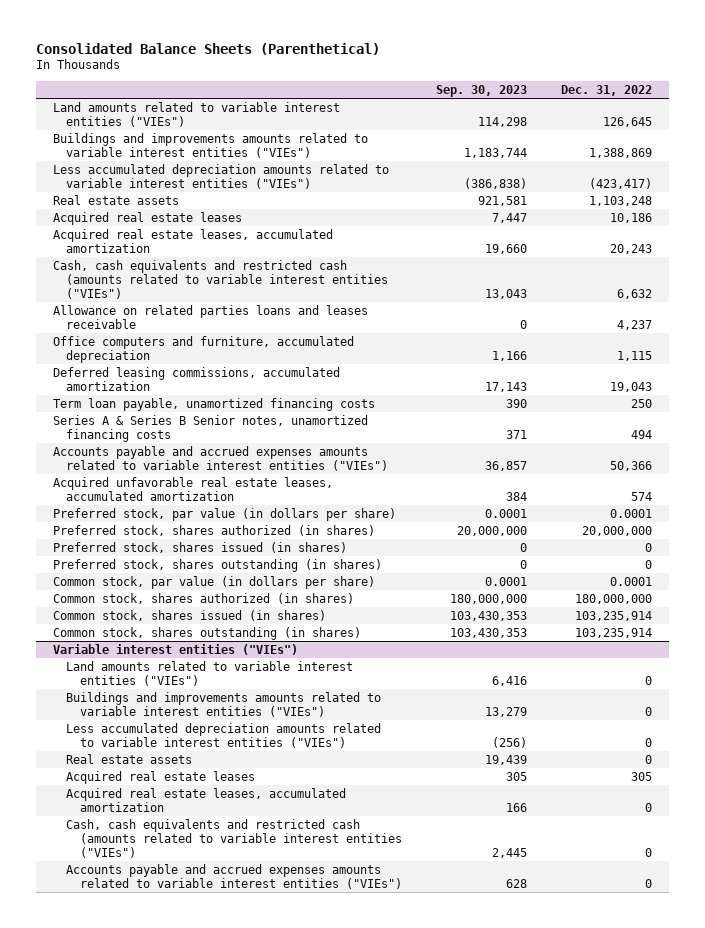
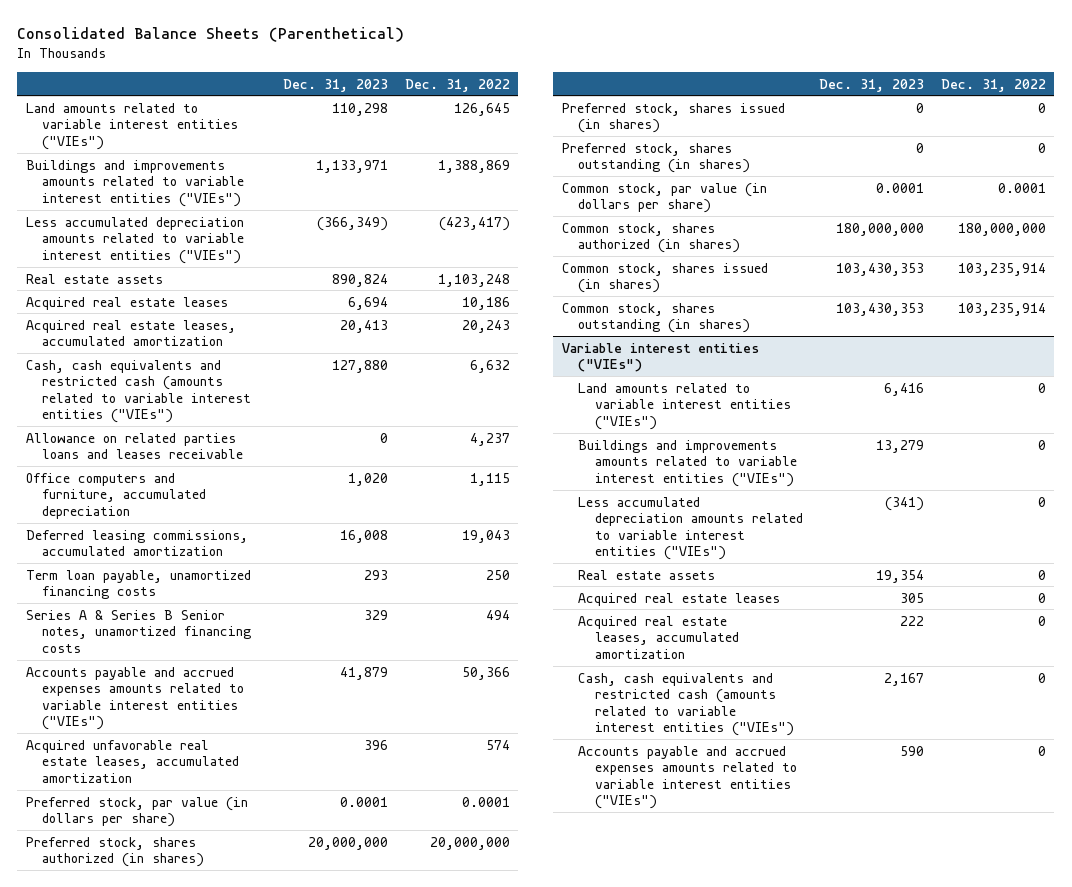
- | Sep. 30, 2023 | Dec. 31, 2022
+ | Dec. 31, 2023 | Dec. 31, 2022
@ Variable interest entities ("VIEs")
- Acquired real estate leases | 305 | 305
+ Acquired real estate leases | 305 | 0

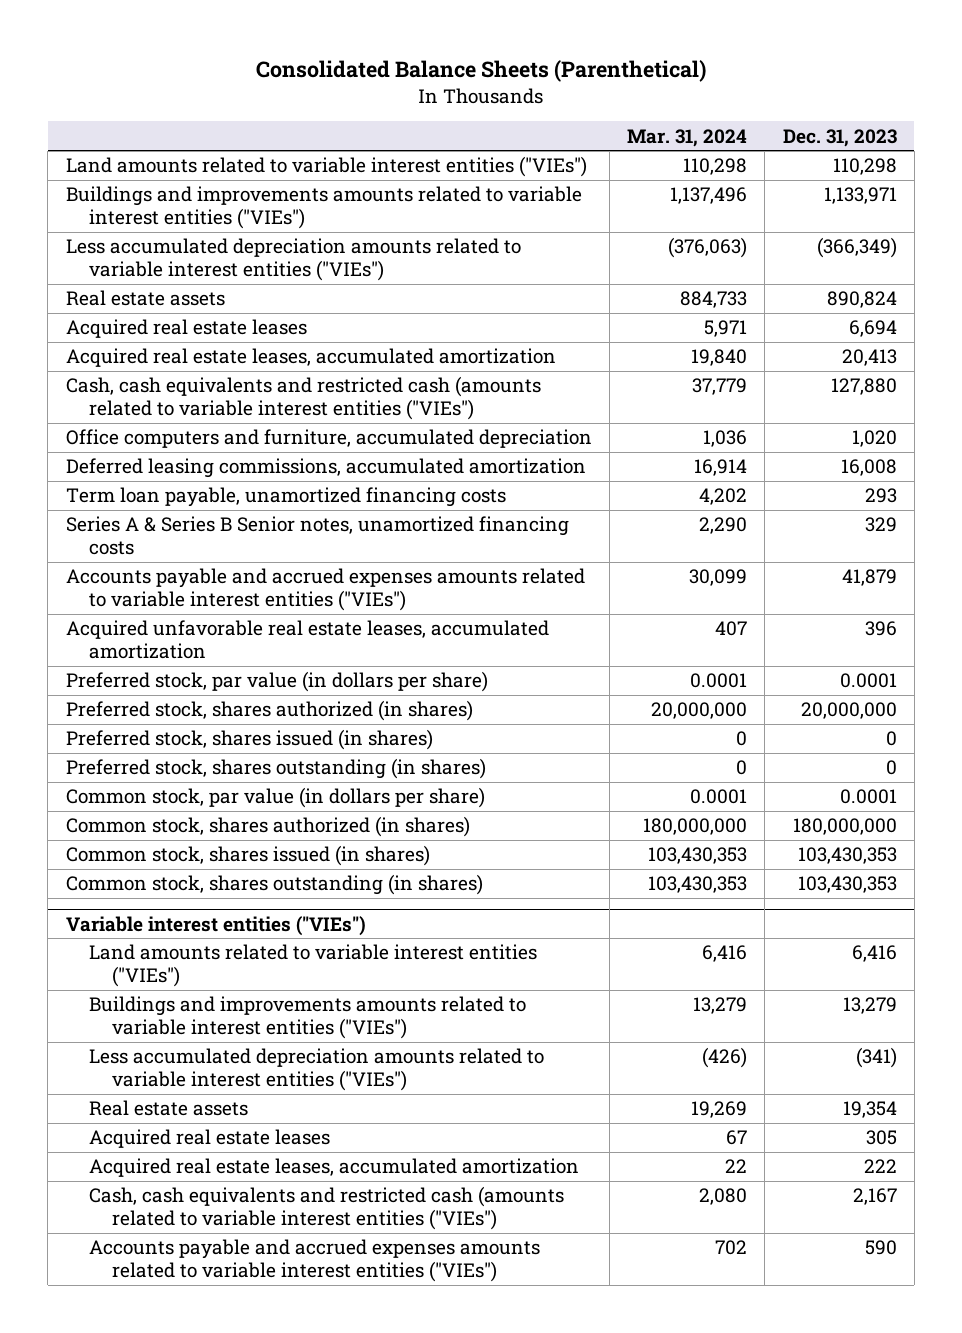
- | Dec. 31, 2023 | Dec. 31, 2022
+ | Mar. 31, 2024 | Dec. 31, 2023
- Allowance on related parties loans and leases receivable | 0 | 4,237

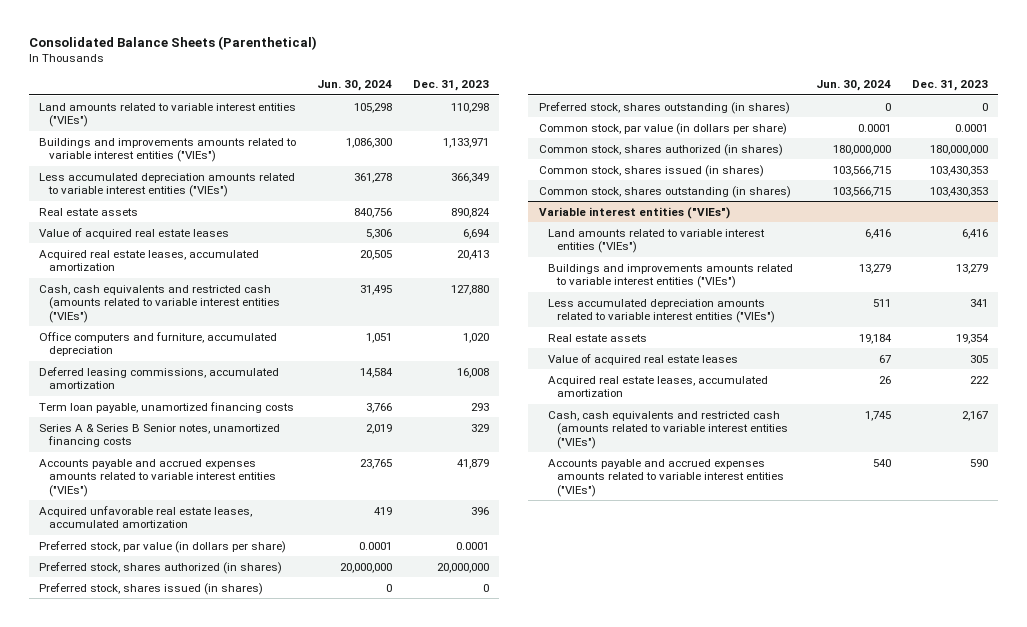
- | Mar. 31, 2024 | Dec. 31, 2023
+ | Jun. 30, 2024 | Dec. 31, 2023
- Less accumulated depreciation amounts related to variable interest entities ("VIEs") | (376,063) | (366,349)
+ Less accumulated depreciation amounts related to variable interest entities ("VIEs") | 361,278 | 366,349
- Acquired real estate leases | 5,971 | 6,694
+ Value of acquired real estate leases | 5,306 | 6,694
@ Variable interest entities ("VIEs")
- Less accumulated depreciation amounts related to variable interest entities ("VIEs") | (426) | (341)
+ Less accumulated depreciation amounts related to variable interest entities ("VIEs") | 511 | 341
- Acquired real estate leases | 67 | 305
+ Value of acquired real estate leases | 67 | 305

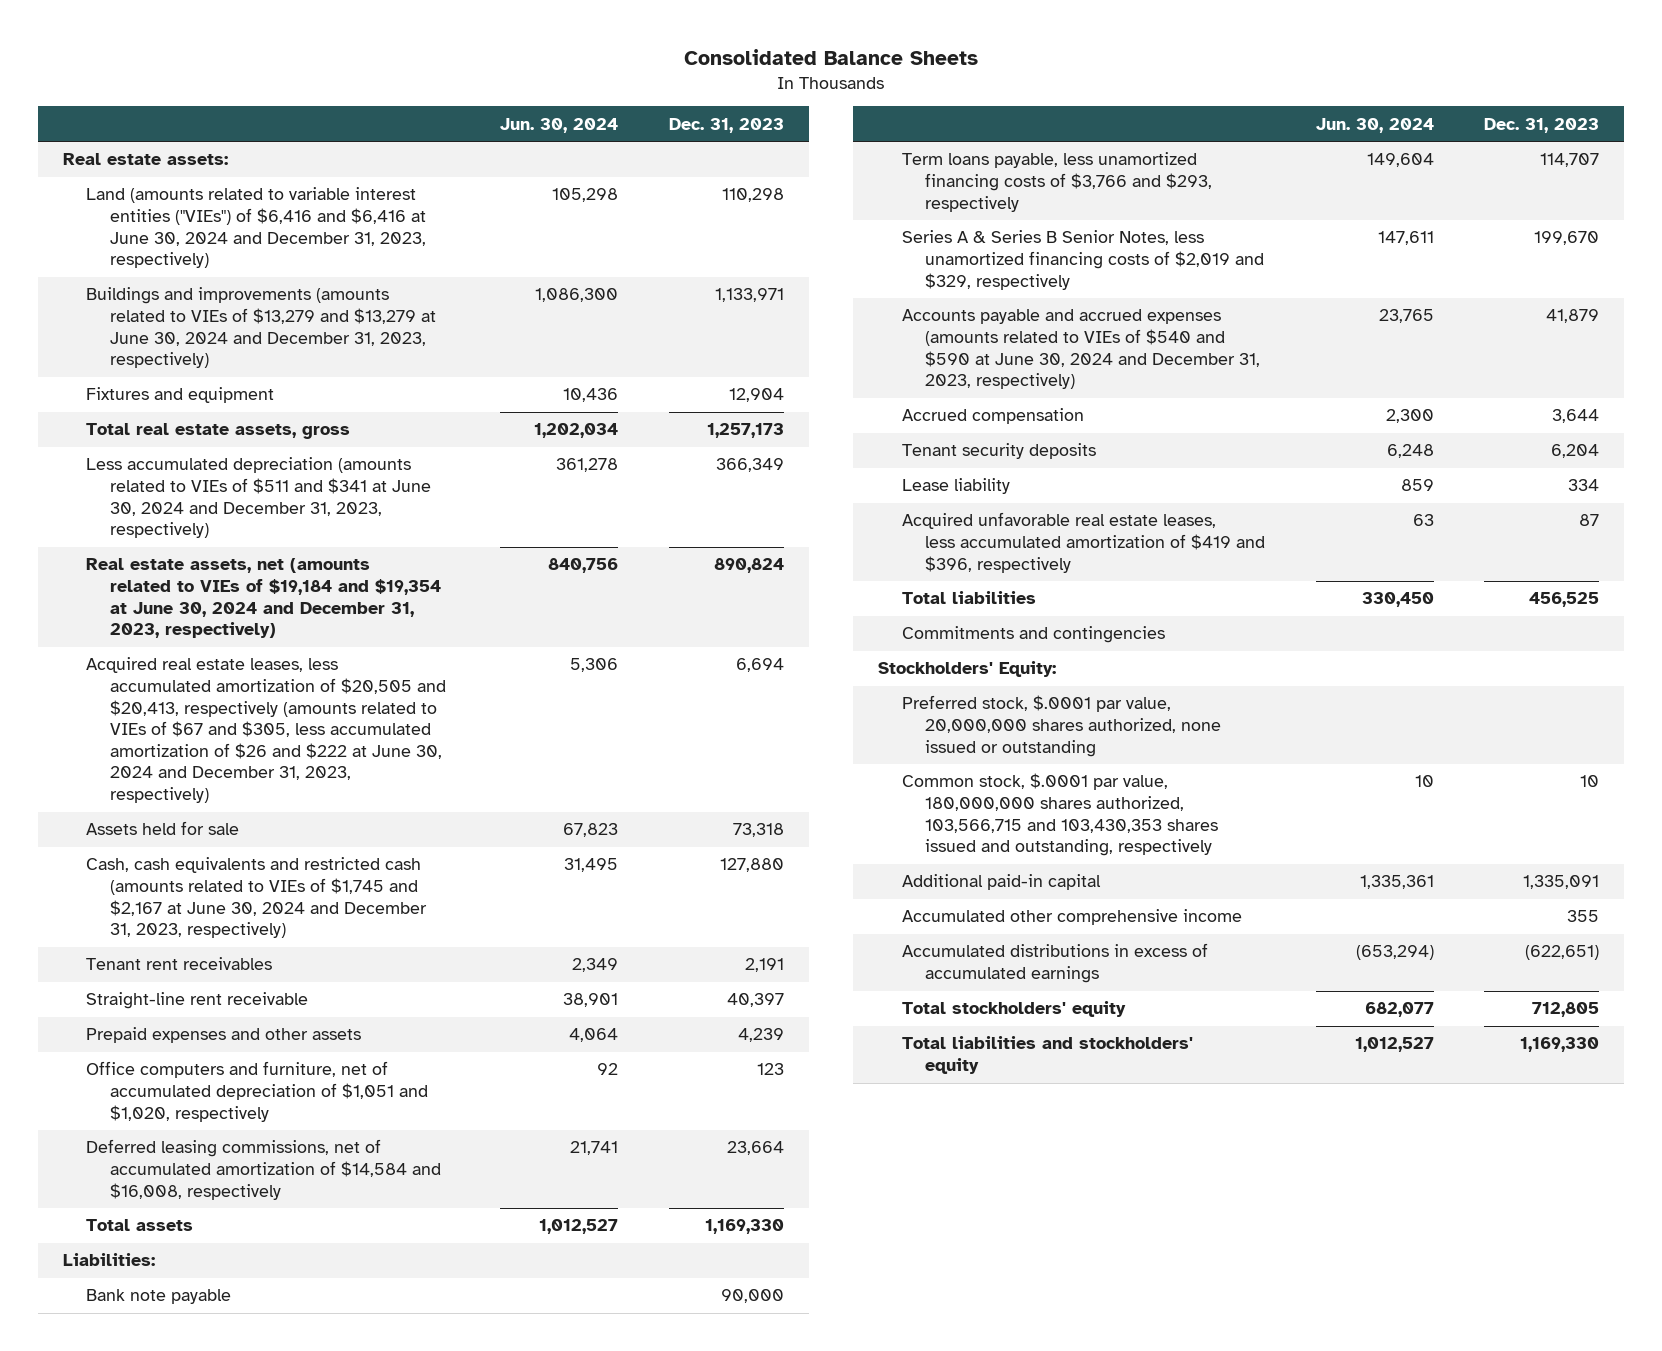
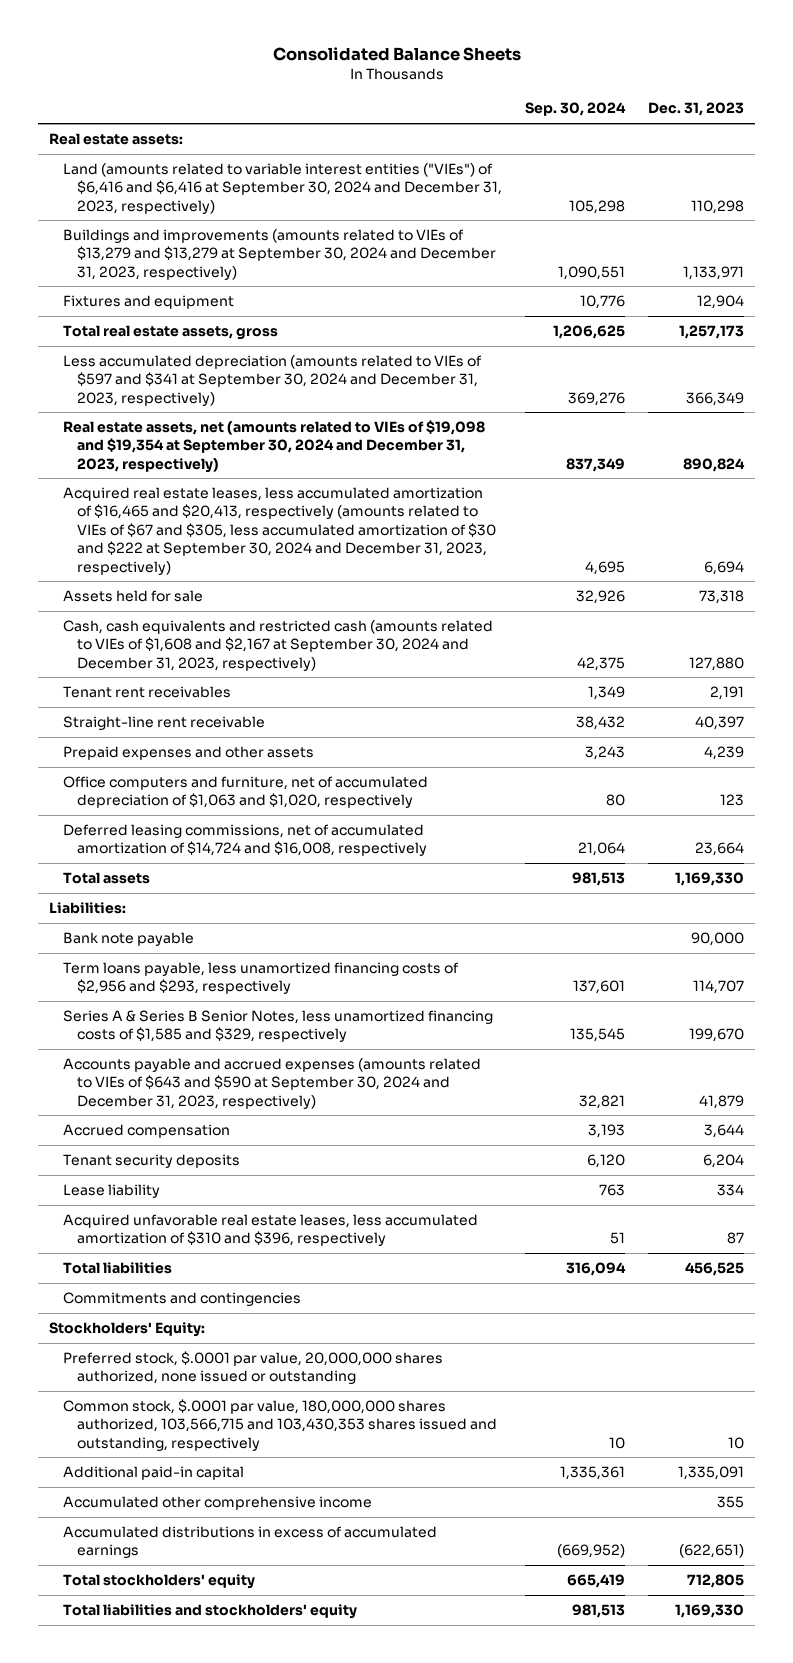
- | Jun. 30, 2024 | Dec. 31, 2023
+ | Sep. 30, 2024 | Dec. 31, 2023
- Land (amounts related to variable interest entities ("VIEs") of $6,416 and $6,416 at June 30, 2024 and December 31, 2023, respectively) | 105,298 | 110,298
- Buildings and improvements (amounts related to VIEs of $13,279 and $13,279 at June 30, 2024 and December 31, 2023, respectively) | 1,086,300 | 1,133,971
+ Land (amounts related to variable interest entities ("VIEs") of $6,416 and $6,416 at September 30, 2024 and December 31, 2023, respectively) | 105,298 | 110,298
+ Buildings and improvements (amounts related to VIEs of $13,279 and $13,279 at September 30, 2024 and December 31, 2023, respectively) | 1,090,551 | 1,133,971
- Less accumulated depreciation (amounts related to VIEs of $511 and $341 at June 30, 2024 and December 31, 2023, respectively) | 361,278 | 366,349
- Real estate assets, net (amounts related to VIEs of $19,184 and $19,354 at June 30, 2024 and December 31, 2023, respectively) | 840,756 | 890,824
- Acquired real estate leases, less accumulated amortization of $20,505 and $20,413, respectively (amounts related to VIEs of $67 and $305, less accumulated amortization of $26 and $222 at June 30, 2024 and December 31, 2023, respectively) | 5,306 | 6,694
+ Less accumulated depreciation (amounts related to VIEs of $597 and $341 at September 30, 2024 and December 31, 2023, respectively) | 369,276 | 366,349
+ Real estate assets, net (amounts related to VIEs of $19,098 and $19,354 at September 30, 2024 and December 31, 2023, respectively) | 837,349 | 890,824
+ Acquired real estate leases, less accumulated amortization of $16,465 and $20,413, respectively (amounts related to VIEs of $67 and $305, less accumulated amortization of $30 and $222 at September 30, 2024 and December 31, 2023, respectively) | 4,695 | 6,694
- Cash, cash equivalents and restricted cash (amounts related to VIEs of $1,745 and $2,167 at June 30, 2024 and December 31, 2023, respectively) | 31,495 | 127,880
+ Cash, cash equivalents and restricted cash (amounts related to VIEs of $1,608 and $2,167 at September 30, 2024 and December 31, 2023, respectively) | 42,375 | 127,880
- Office computers and furniture, net of accumulated depreciation of $1,051 and $1,020, respectively | 92 | 123
- Deferred leasing commissions, net of accumulated amortization of $14,584 and $16,008, respectively | 21,741 | 23,664
+ Office computers and furniture, net of accumulated depreciation of $1,063 and $1,020, respectively | 80 | 123
+ Deferred leasing commissions, net of accumulated amortization of $14,724 and $16,008, respectively | 21,064 | 23,664
- Term loans payable, less unamortized financing costs of $3,766 and $293, respectively | 149,604 | 114,707
- Series A & Series B Senior Notes, less unamortized financing costs of $2,019 and $329, respectively | 147,611 | 199,670
- Accounts payable and accrued expenses (amounts related to VIEs of $540 and $590 at June 30, 2024 and December 31, 2023, respectively) | 23,765 | 41,879
+ Term loans payable, less unamortized financing costs of $2,956 and $293, respectively | 137,601 | 114,707
+ Series A & Series B Senior Notes, less unamortized financing costs of $1,585 and $329, respectively | 135,545 | 199,670
+ Accounts payable and accrued expenses (amounts related to VIEs of $643 and $590 at September 30, 2024 and December 31, 2023, respectively) | 32,821 | 41,879
- Acquired unfavorable real estate leases, less accumulated amortization of $419 and $396, respectively | 63 | 87
+ Acquired unfavorable real estate leases, less accumulated amortization of $310 and $396, respectively | 51 | 87

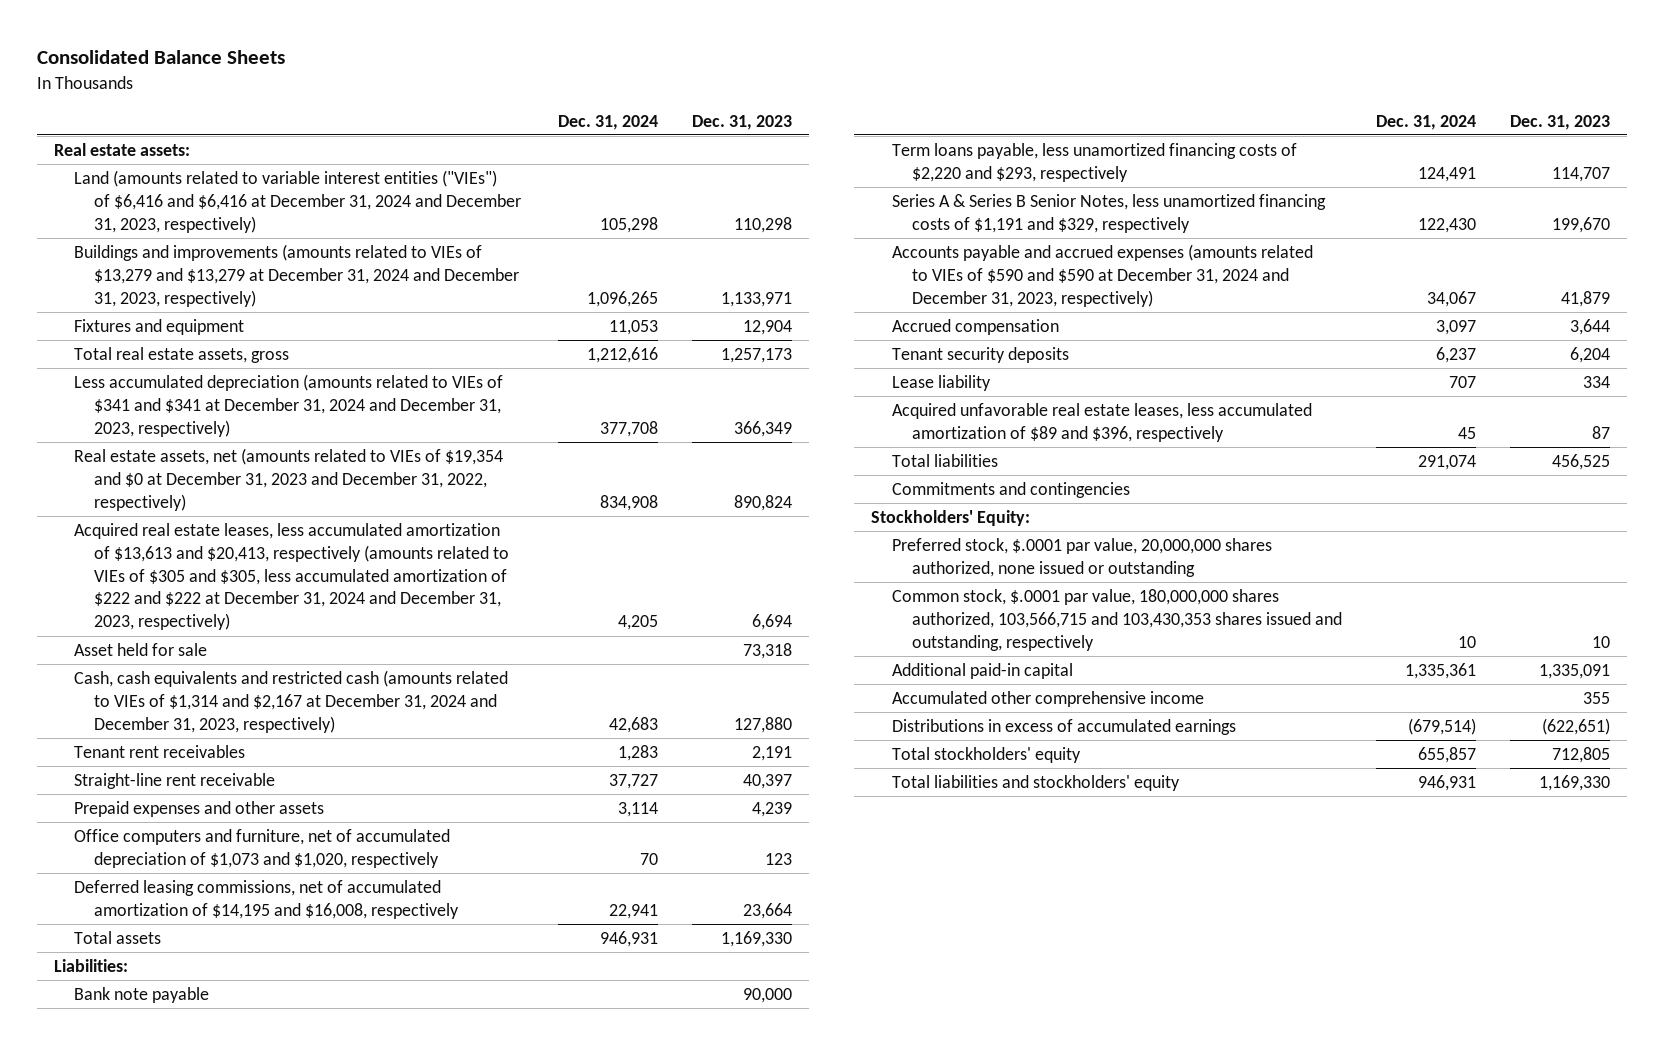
- | Sep. 30, 2024 | Dec. 31, 2023
+ | Dec. 31, 2024 | Dec. 31, 2023
- Land (amounts related to variable interest entities ("VIEs") of $6,416 and $6,416 at September 30, 2024 and December 31, 2023, respectively) | 105,298 | 110,298
- Buildings and improvements (amounts related to VIEs of $13,279 and $13,279 at September 30, 2024 and December 31, 2023, respectively) | 1,090,551 | 1,133,971
+ Land (amounts related to variable interest entities ("VIEs") of $6,416 and $6,416 at December 31, 2024 and December 31, 2023, respectively) | 105,298 | 110,298
+ Buildings and improvements (amounts related to VIEs of $13,279 and $13,279 at December 31, 2024 and December 31, 2023, respectively) | 1,096,265 | 1,133,971
- Less accumulated depreciation (amounts related to VIEs of $597 and $341 at September 30, 2024 and December 31, 2023, respectively) | 369,276 | 366,349
- Real estate assets, net (amounts related to VIEs of $19,098 and $19,354 at September 30, 2024 and December 31, 2023, respectively) | 837,349 | 890,824
- Acquired real estate leases, less accumulated amortization of $16,465 and $20,413, respectively (amounts related to VIEs of $67 and $305, less accumulated amortization of $30 and $222 at September 30, 2024 and December 31, 2023, respectively) | 4,695 | 6,694
- Assets held for sale | 32,926 | 73,318
- Cash, cash equivalents and restricted cash (amounts related to VIEs of $1,608 and $2,167 at September 30, 2024 and December 31, 2023, respectively) | 42,375 | 127,880
+ Less accumulated depreciation (amounts related to VIEs of $341 and $341 at December 31, 2024 and December 31, 2023, respectively) | 377,708 | 366,349
+ Real estate assets, net (amounts related to VIEs of $19,354 and $0 at December 31, 2023 and December 31, 2022, respectively) | 834,908 | 890,824
+ Acquired real estate leases, less accumulated amortization of $13,613 and $20,413, respectively (amounts related to VIEs of $305 and $305, less accumulated amortization of $222 and $222 at December 31, 2024 and December 31, 2023, respectively) | 4,205 | 6,694
+ Asset held for sale | | 73,318
+ Cash, cash equivalents and restricted cash (amounts related to VIEs of $1,314 and $2,167 at December 31, 2024 and December 31, 2023, respectively) | 42,683 | 127,880
- Office computers and furniture, net of accumulated depreciation of $1,063 and $1,020, respectively | 80 | 123
- Deferred leasing commissions, net of accumulated amortization of $14,724 and $16,008, respectively | 21,064 | 23,664
+ Office computers and furniture, net of accumulated depreciation of $1,073 and $1,020, respectively | 70 | 123
+ Deferred leasing commissions, net of accumulated amortization of $14,195 and $16,008, respectively | 22,941 | 23,664
- Term loans payable, less unamortized financing costs of $2,956 and $293, respectively | 137,601 | 114,707
- Series A & Series B Senior Notes, less unamortized financing costs of $1,585 and $329, respectively | 135,545 | 199,670
- Accounts payable and accrued expenses (amounts related to VIEs of $643 and $590 at September 30, 2024 and December 31, 2023, respectively) | 32,821 | 41,879
+ Term loans payable, less unamortized financing costs of $2,220 and $293, respectively | 124,491 | 114,707
+ Series A & Series B Senior Notes, less unamortized financing costs of $1,191 and $329, respectively | 122,430 | 199,670
+ Accounts payable and accrued expenses (amounts related to VIEs of $590 and $590 at December 31, 2024 and December 31, 2023, respectively) | 34,067 | 41,879
- Acquired unfavorable real estate leases, less accumulated amortization of $310 and $396, respectively | 51 | 87
+ Acquired unfavorable real estate leases, less accumulated amortization of $89 and $396, respectively | 45 | 87
- Accumulated distributions in excess of accumulated earnings | (669,952) | (622,651)
+ Distributions in excess of accumulated earnings | (679,514) | (622,651)

